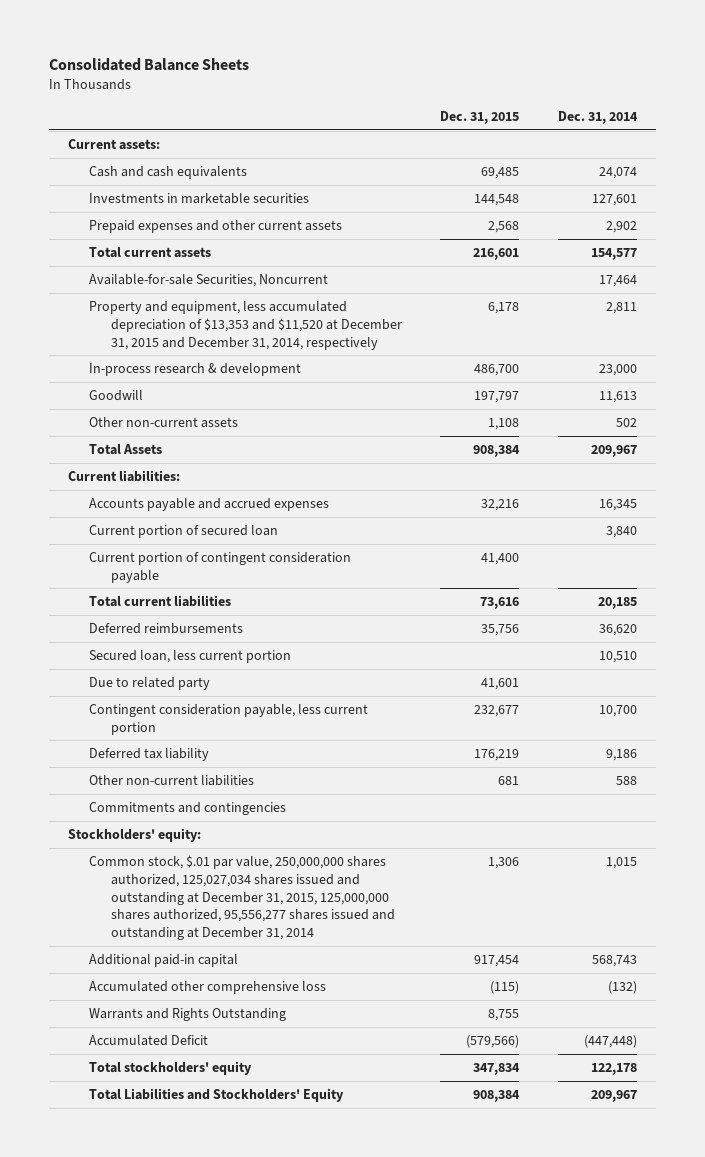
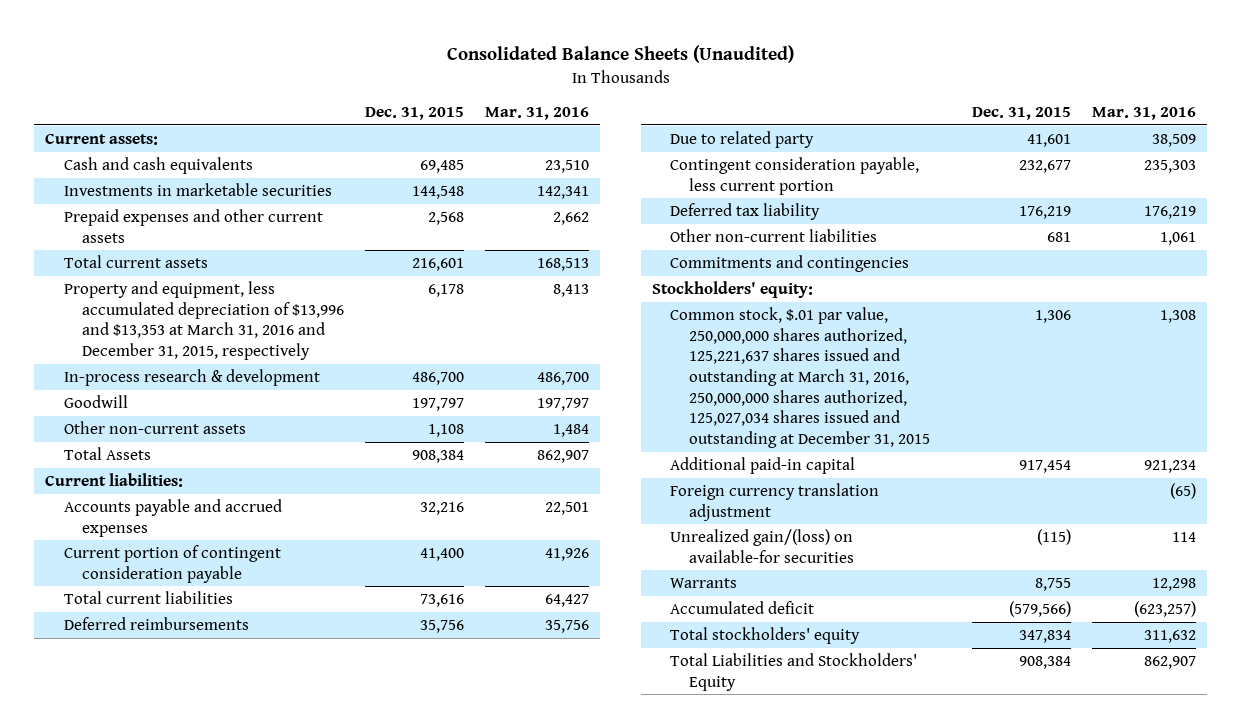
- Consolidated Balance Sheets
+ Consolidated Balance Sheets (Unaudited)
- | Dec. 31, 2015 | Dec. 31, 2014
+ | Dec. 31, 2015 | Mar. 31, 2016
- Available-for-sale Securities, Noncurrent | | 17,464
- Property and equipment, less accumulated depreciation of $13,353 and $11,520 at December 31, 2015 and December 31, 2014, respectively | 6,178 | 2,811
+ Property and equipment, less accumulated depreciation of $13,996 and $13,353 at March 31, 2016 and December 31, 2015, respectively | 6,178 | 8,413
- Current portion of secured loan | | 3,840
- Secured loan, less current portion | | 10,510
- Common stock, $.01 par value, 250,000,000 shares authorized, 125,027,034 shares issued and outstanding at December 31, 2015, 125,000,000 shares authorized, 95,556,277 shares issued and outstanding at December 31, 2014 | 1,306 | 1,015
+ Common stock, $.01 par value, 250,000,000 shares authorized, 125,221,637 shares issued and outstanding at March 31, 2016, 250,000,000 shares authorized, 125,027,034 shares issued and outstanding at December 31, 2015 | 1,306 | 1,308
- Accumulated other comprehensive loss | (115) | (132)
- Warrants and Rights Outstanding | 8,755 |
- Accumulated Deficit | (579,566) | (447,448)
+ Foreign currency translation adjustment | | (65)
+ Unrealized gain/(loss) on available-for securities | (115) | 114
+ Warrants | 8,755 | 12,298
+ Accumulated deficit | (579,566) | (623,257)

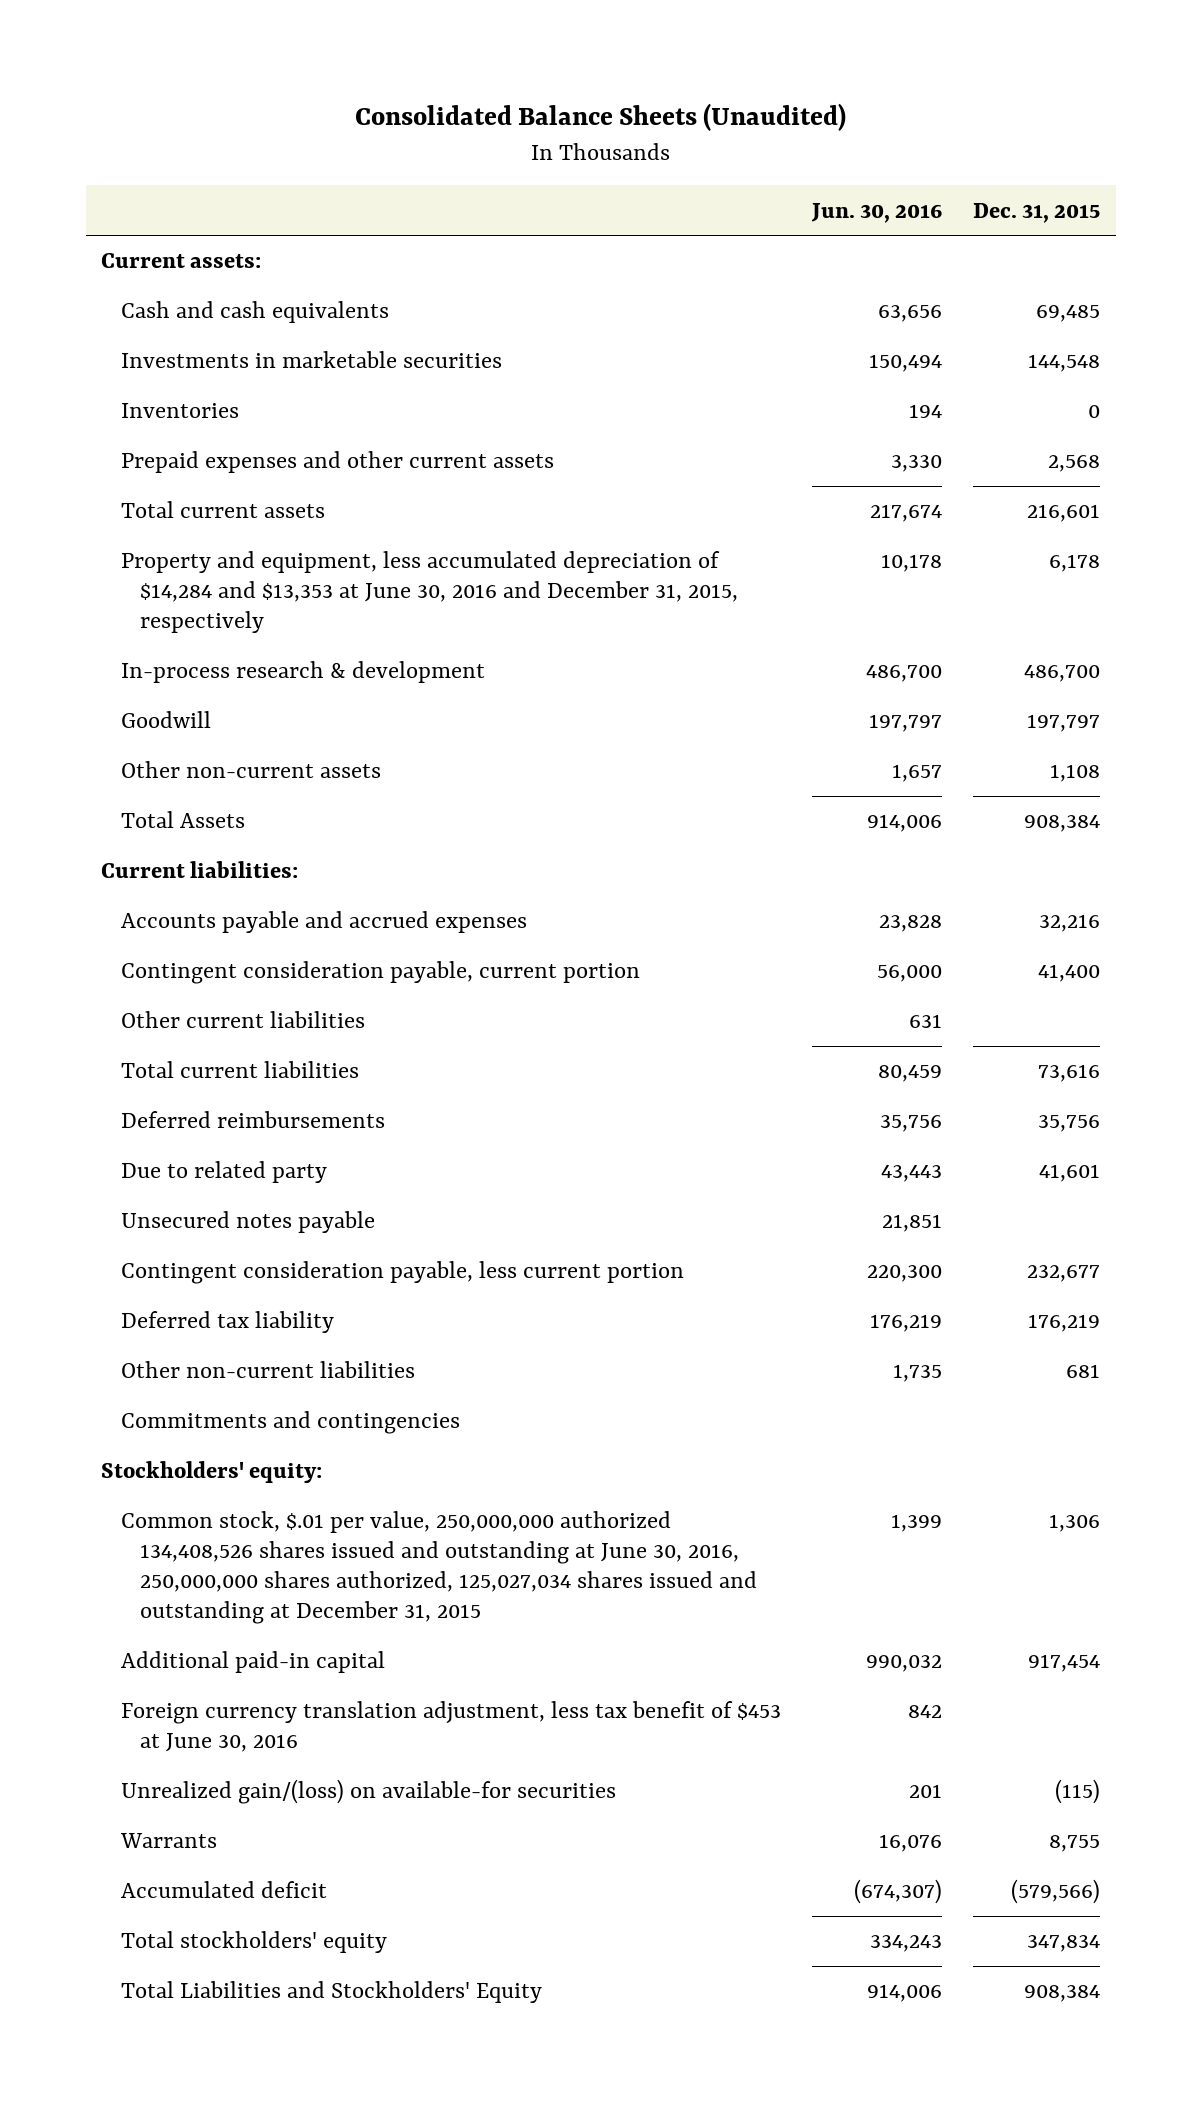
- | Dec. 31, 2015 | Mar. 31, 2016
+ | Jun. 30, 2016 | Dec. 31, 2015
+ Inventories | 194 | 0
- Property and equipment, less accumulated depreciation of $13,996 and $13,353 at March 31, 2016 and December 31, 2015, respectively | 6,178 | 8,413
+ Property and equipment, less accumulated depreciation of $14,284 and $13,353 at June 30, 2016 and December 31, 2015, respectively | 10,178 | 6,178
- Current portion of contingent consideration payable | 41,400 | 41,926
+ Contingent consideration payable, current portion | 56,000 | 41,400
+ Other current liabilities | 631 |
+ Unsecured notes payable | 21,851 |
- Common stock, $.01 par value, 250,000,000 shares authorized, 125,221,637 shares issued and outstanding at March 31, 2016, 250,000,000 shares authorized, 125,027,034 shares issued and outstanding at December 31, 2015 | 1,306 | 1,308
+ Common stock, $.01 per value, 250,000,000 authorized 134,408,526 shares issued and outstanding at June 30, 2016, 250,000,000 shares authorized, 125,027,034 shares issued and outstanding at December 31, 2015 | 1,399 | 1,306
- Foreign currency translation adjustment | | (65)
+ Foreign currency translation adjustment, less tax benefit of $453 at June 30, 2016 | 842 |

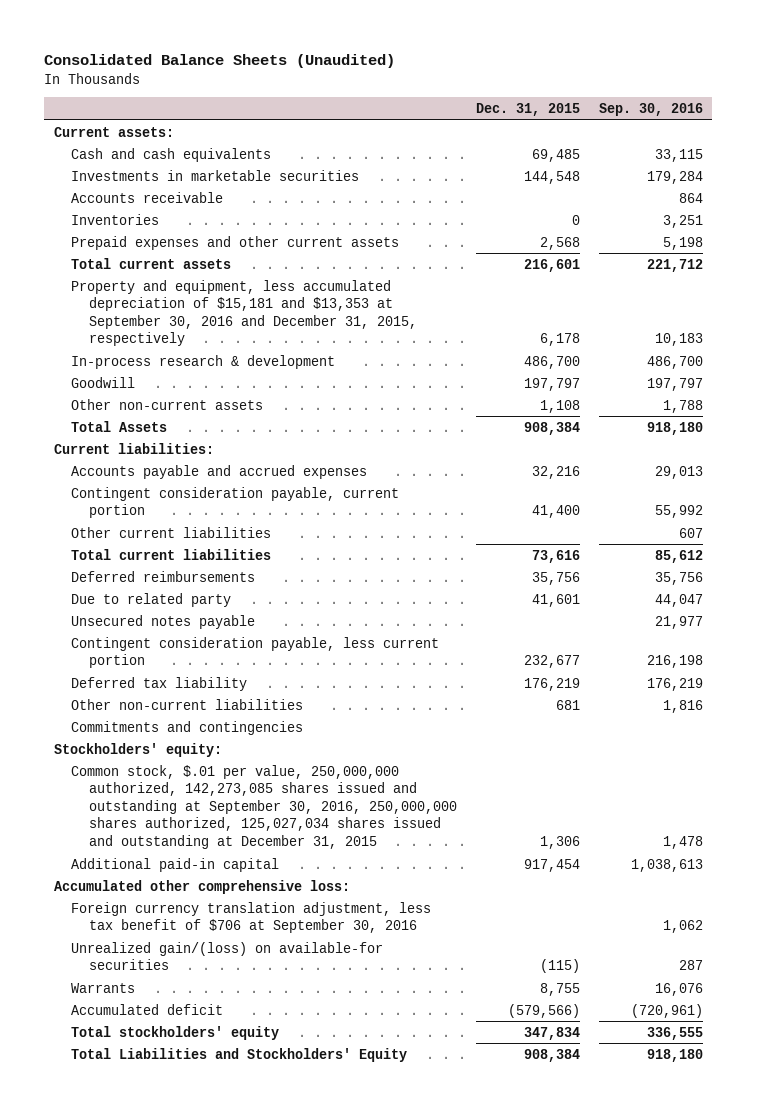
- | Jun. 30, 2016 | Dec. 31, 2015
+ | Dec. 31, 2015 | Sep. 30, 2016
+ Accounts receivable | | 864
- Property and equipment, less accumulated depreciation of $14,284 and $13,353 at June 30, 2016 and December 31, 2015, respectively | 10,178 | 6,178
+ Property and equipment, less accumulated depreciation of $15,181 and $13,353 at September 30, 2016 and December 31, 2015, respectively | 6,178 | 10,183
- Common stock, $.01 per value, 250,000,000 authorized 134,408,526 shares issued and outstanding at June 30, 2016, 250,000,000 shares authorized, 125,027,034 shares issued and outstanding at December 31, 2015 | 1,399 | 1,306
+ Common stock, $.01 per value, 250,000,000 authorized, 142,273,085 shares issued and outstanding at September 30, 2016, 250,000,000 shares authorized, 125,027,034 shares issued and outstanding at December 31, 2015 | 1,306 | 1,478
- Foreign currency translation adjustment, less tax benefit of $453 at June 30, 2016 | 842 |
+ Accumulated other comprehensive loss:
+ Foreign currency translation adjustment, less tax benefit of $706 at September 30, 2016 | | 1,062

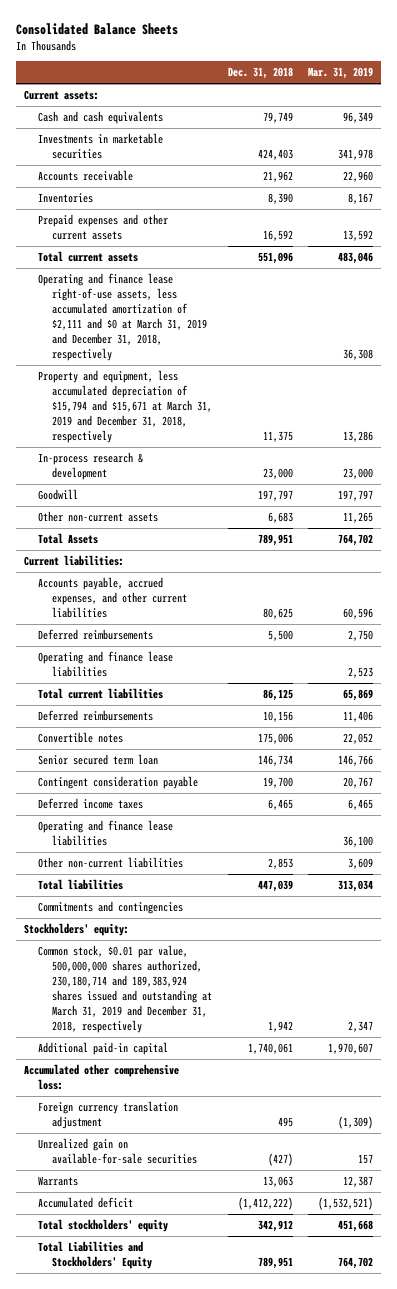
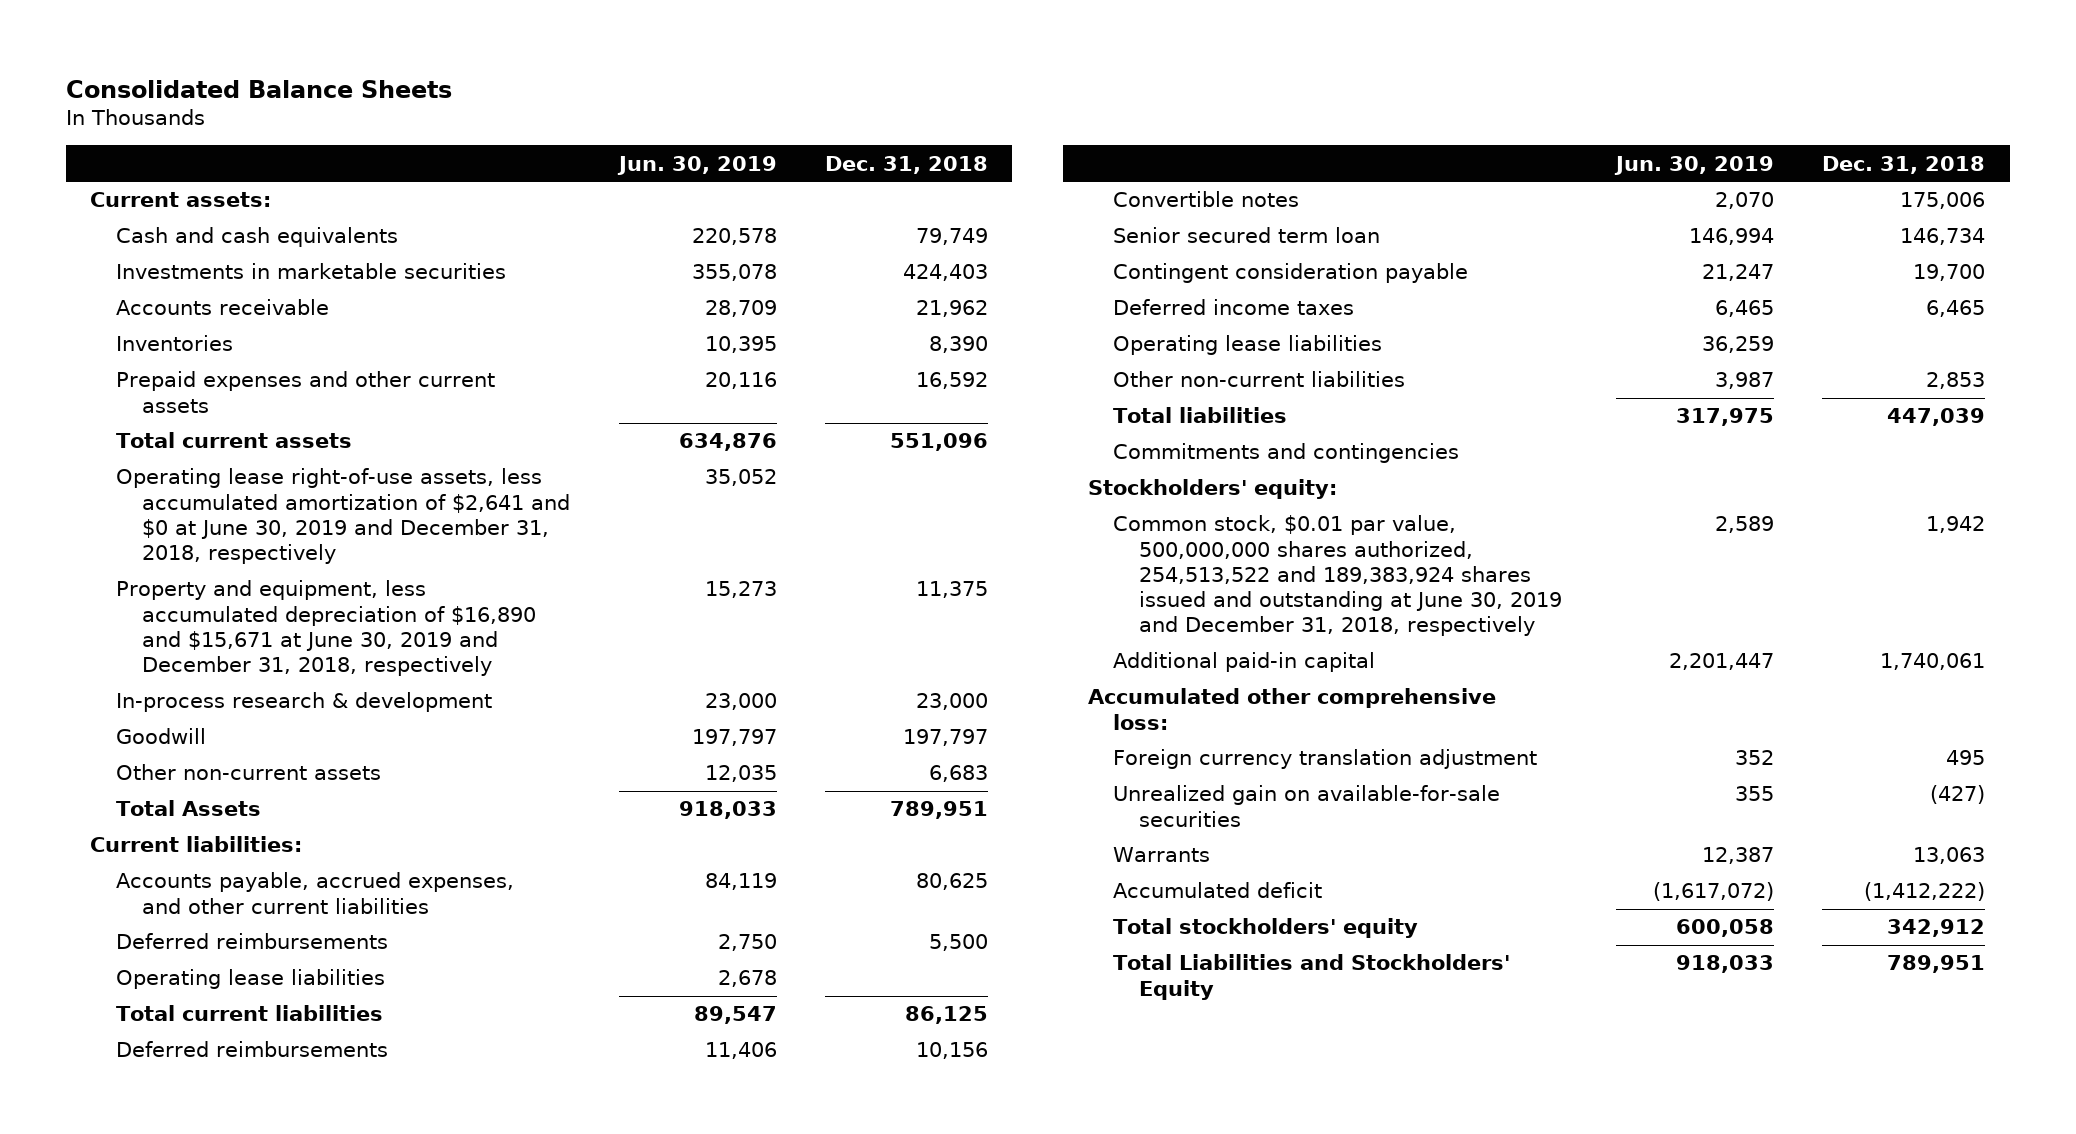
- | Dec. 31, 2018 | Mar. 31, 2019
+ | Jun. 30, 2019 | Dec. 31, 2018
- Operating and finance lease right-of-use assets, less accumulated amortization of $2,111 and $0 at March 31, 2019 and December 31, 2018, respectively | | 36,308
- Property and equipment, less accumulated depreciation of $15,794 and $15,671 at March 31, 2019 and December 31, 2018, respectively | 11,375 | 13,286
+ Operating lease right-of-use assets, less accumulated amortization of $2,641 and $0 at June 30, 2019 and December 31, 2018, respectively | 35,052 |
+ Property and equipment, less accumulated depreciation of $16,890 and $15,671 at June 30, 2019 and December 31, 2018, respectively | 15,273 | 11,375
- Operating and finance lease liabilities | | 2,523
+ Operating lease liabilities | 2,678 |
- Operating and finance lease liabilities | | 36,100
+ Operating lease liabilities | 36,259 |
- Common stock, $0.01 par value, 500,000,000 shares authorized, 230,180,714 and 189,383,924 shares issued and outstanding at March 31, 2019 and December 31, 2018, respectively | 1,942 | 2,347
+ Common stock, $0.01 par value, 500,000,000 shares authorized, 254,513,522 and 189,383,924 shares issued and outstanding at June 30, 2019 and December 31, 2018, respectively | 2,589 | 1,942

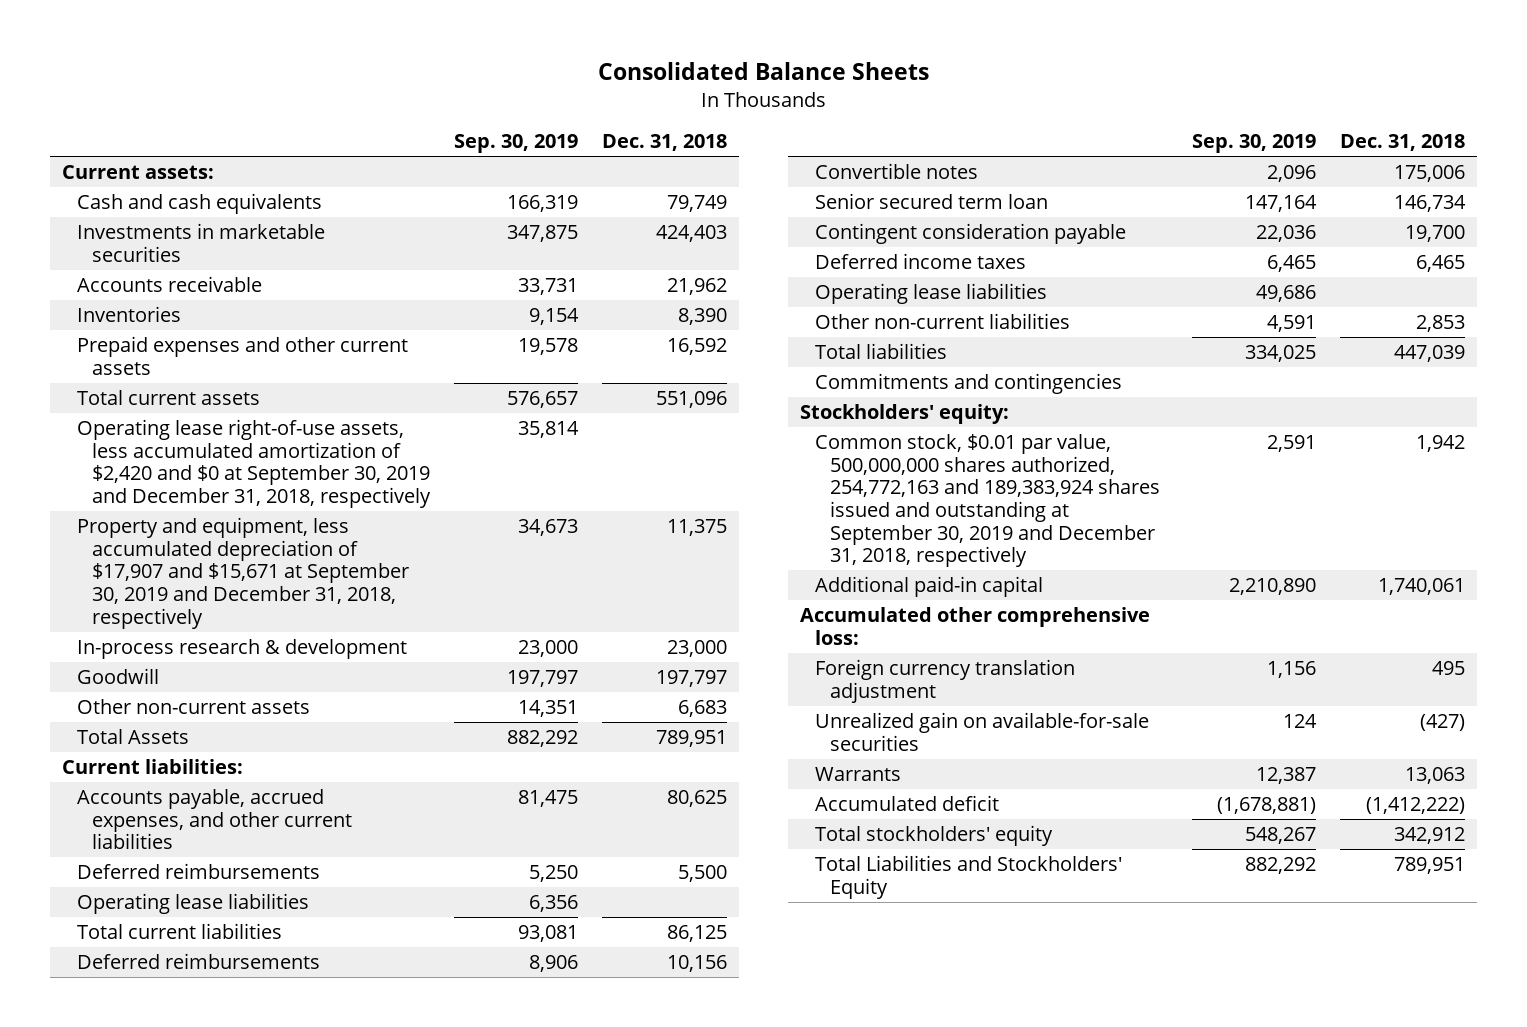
- | Jun. 30, 2019 | Dec. 31, 2018
+ | Sep. 30, 2019 | Dec. 31, 2018
- Operating lease right-of-use assets, less accumulated amortization of $2,641 and $0 at June 30, 2019 and December 31, 2018, respectively | 35,052 |
- Property and equipment, less accumulated depreciation of $16,890 and $15,671 at June 30, 2019 and December 31, 2018, respectively | 15,273 | 11,375
+ Operating lease right-of-use assets, less accumulated amortization of $2,420 and $0 at September 30, 2019 and December 31, 2018, respectively | 35,814 |
+ Property and equipment, less accumulated depreciation of $17,907 and $15,671 at September 30, 2019 and December 31, 2018, respectively | 34,673 | 11,375
- Common stock, $0.01 par value, 500,000,000 shares authorized, 254,513,522 and 189,383,924 shares issued and outstanding at June 30, 2019 and December 31, 2018, respectively | 2,589 | 1,942
+ Common stock, $0.01 par value, 500,000,000 shares authorized, 254,772,163 and 189,383,924 shares issued and outstanding at September 30, 2019 and December 31, 2018, respectively | 2,591 | 1,942

